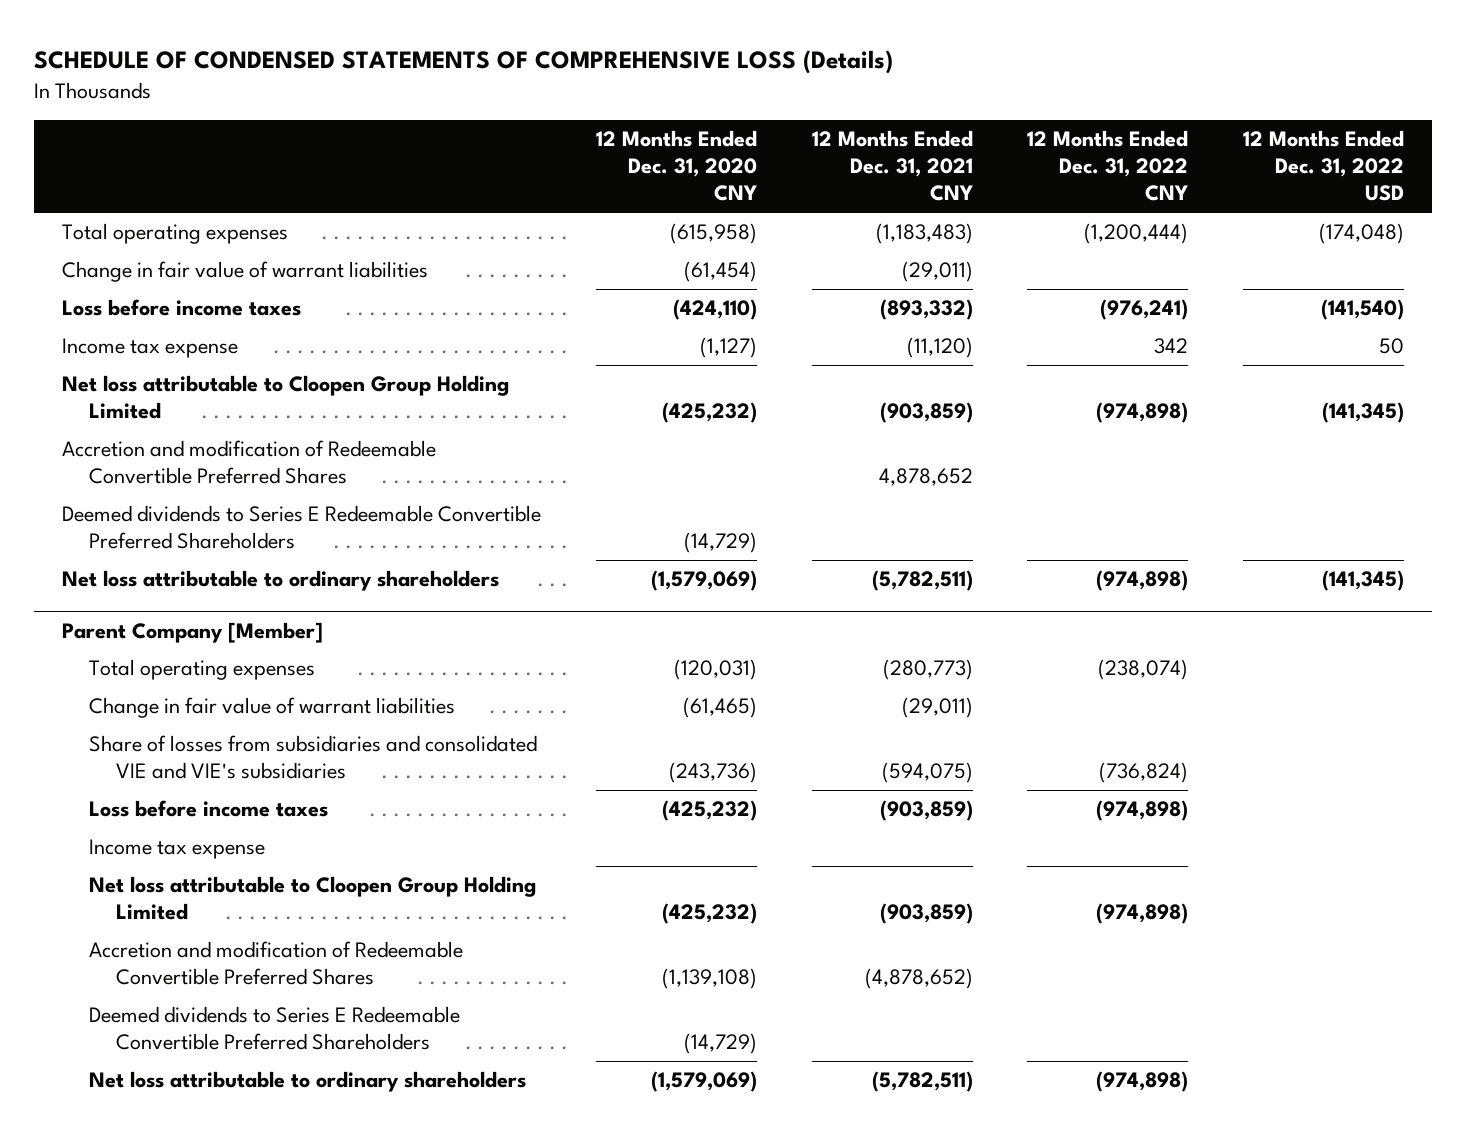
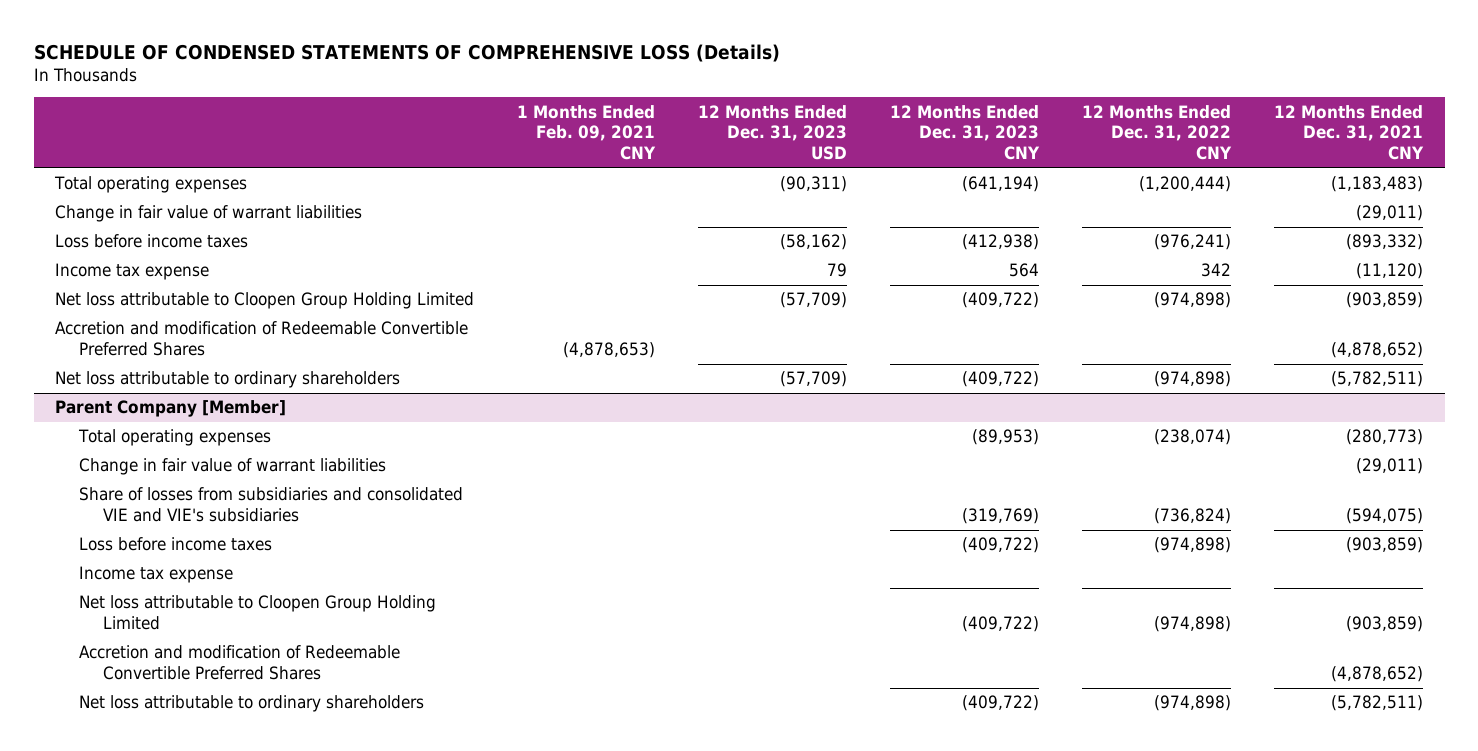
- | 12 Months Ended Dec. 31, 2020 CNY | 12 Months Ended Dec. 31, 2021 CNY | 12 Months Ended Dec. 31, 2022 CNY | 12 Months Ended Dec. 31, 2022 USD
+ | 1 Months Ended Feb. 09, 2021 CNY | 12 Months Ended Dec. 31, 2023 USD | 12 Months Ended Dec. 31, 2023 CNY | 12 Months Ended Dec. 31, 2022 CNY | 12 Months Ended Dec. 31, 2021 CNY
- Accretion and modification of Redeemable Convertible Preferred Shares | | 4,878,652 | |
- Deemed dividends to Series E Redeemable Convertible Preferred Shareholders | (14,729) | | |
+ Accretion and modification of Redeemable Convertible Preferred Shares | (4,878,653) | | | | (4,878,652)
@ Parent Company [Member]
- Deemed dividends to Series E Redeemable Convertible Preferred Shareholders | (14,729) | | |

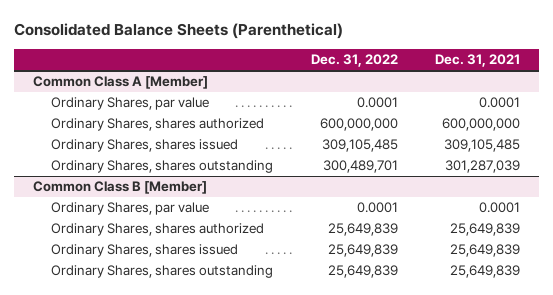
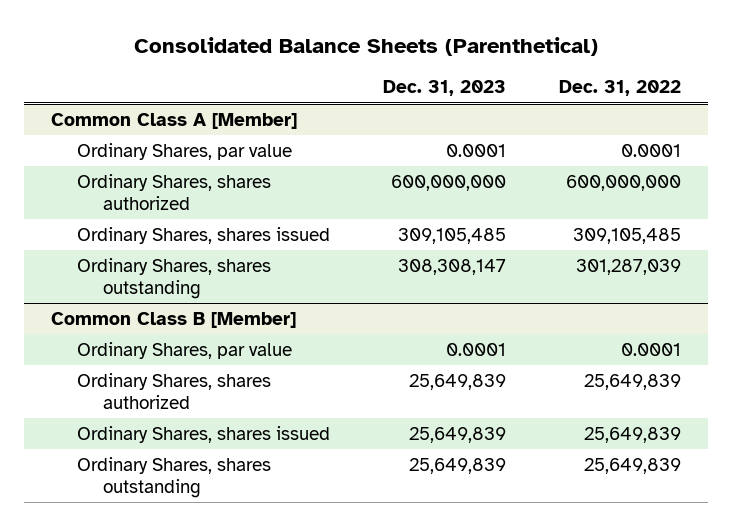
- | Dec. 31, 2022 | Dec. 31, 2021
+ | Dec. 31, 2023 | Dec. 31, 2022
@ Common Class A [Member]
- Ordinary Shares, shares outstanding | 300,489,701 | 301,287,039
+ Ordinary Shares, shares outstanding | 308,308,147 | 301,287,039

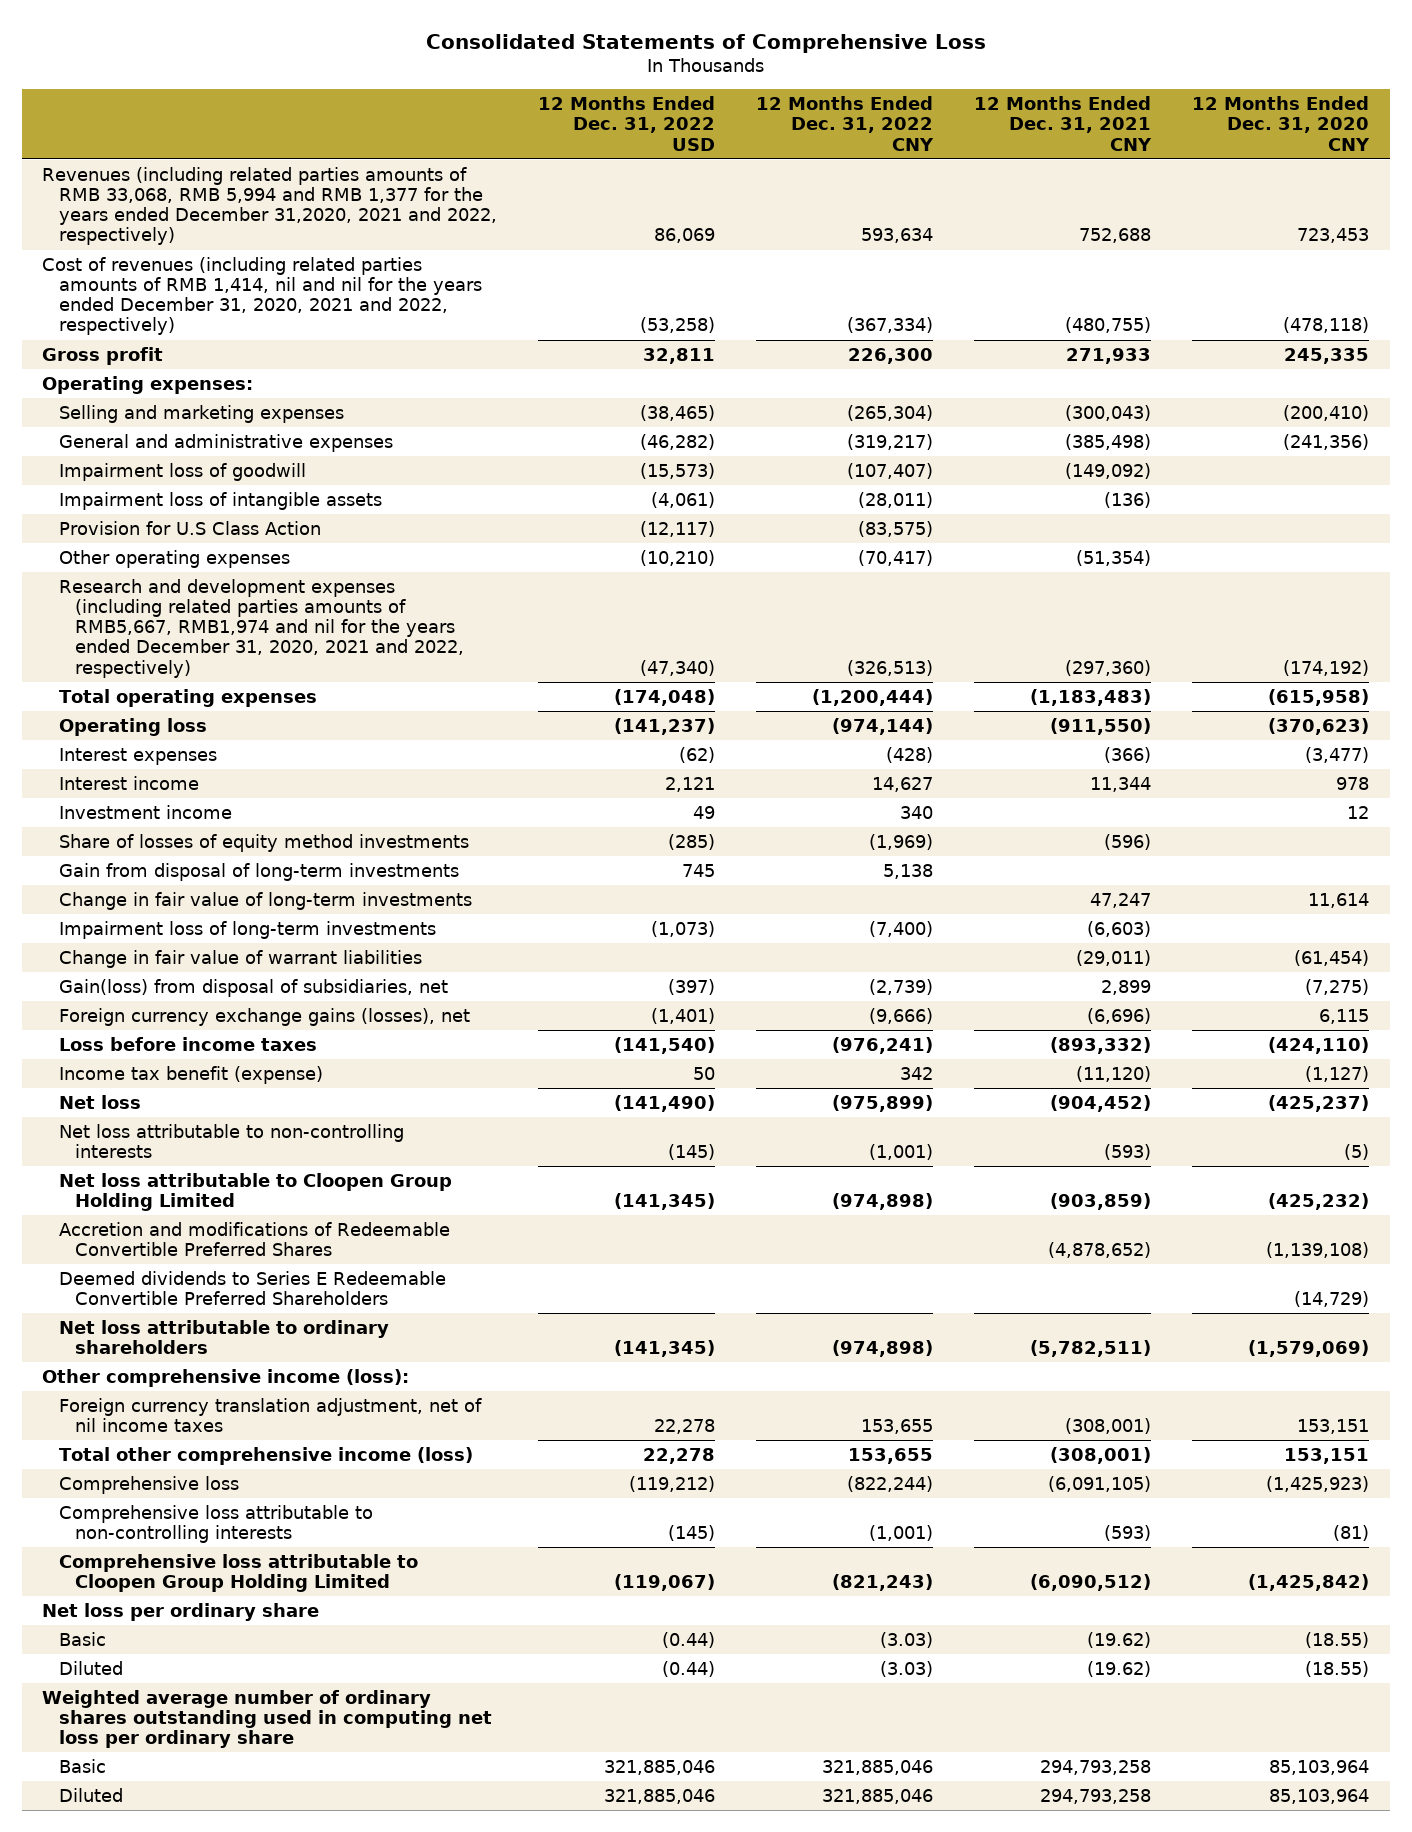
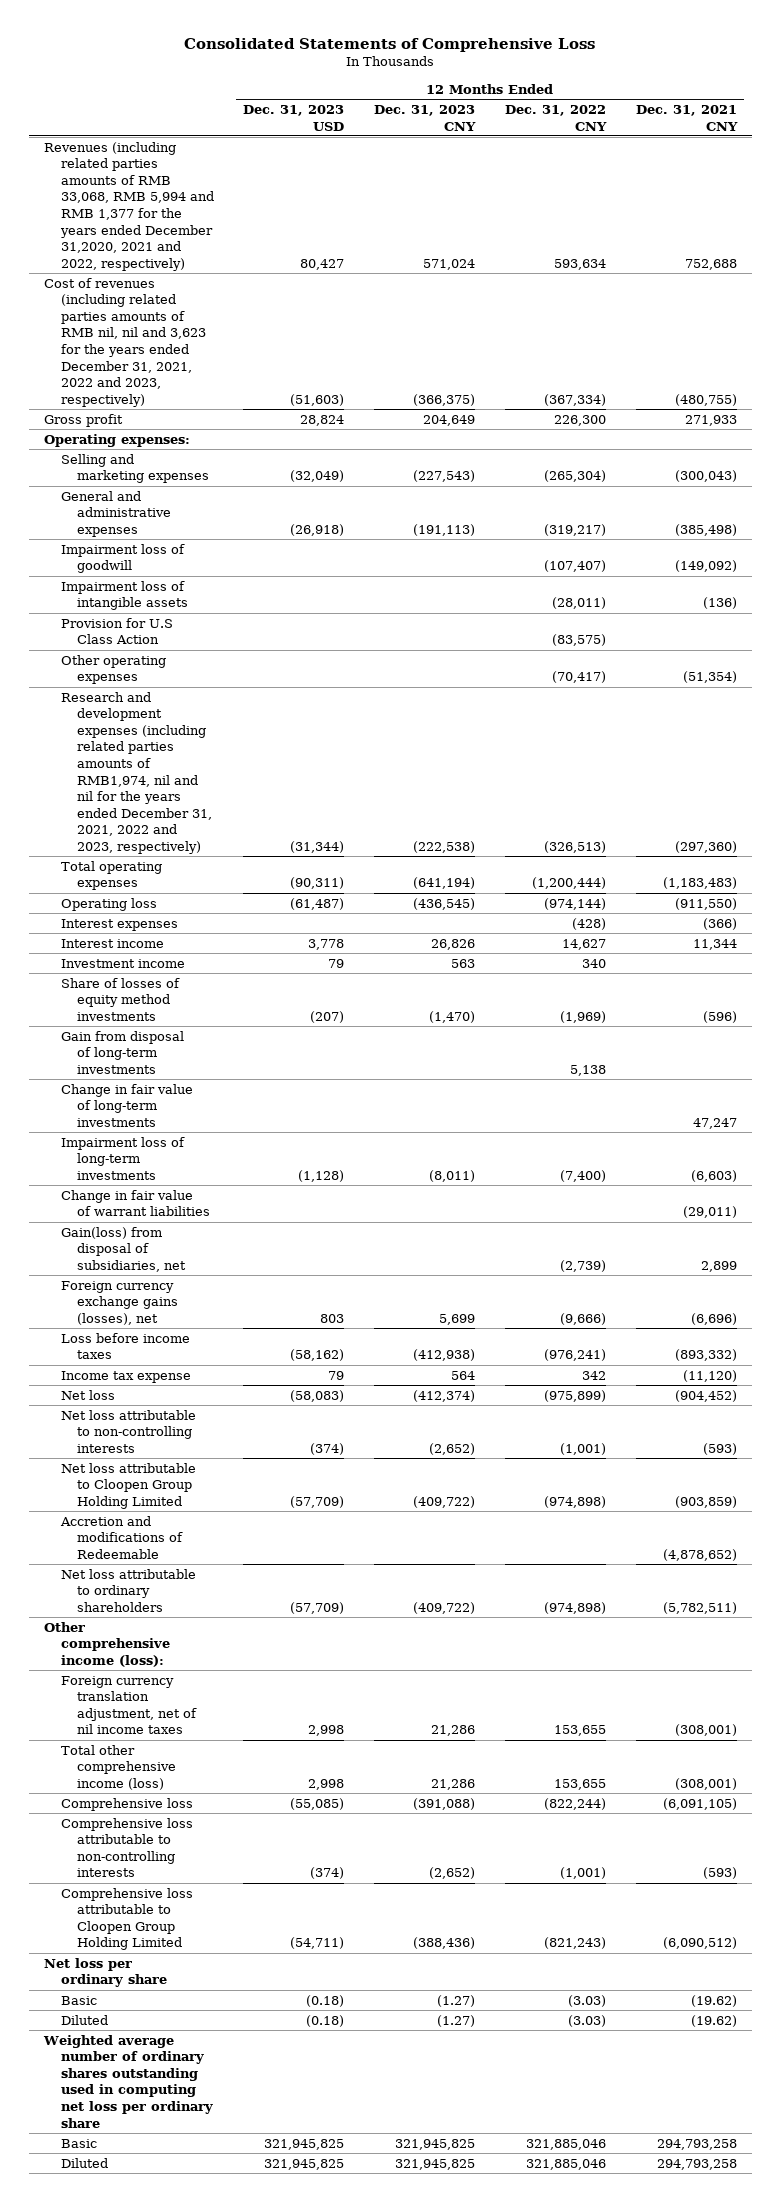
- | 12 Months Ended Dec. 31, 2022 USD | 12 Months Ended Dec. 31, 2022 CNY | 12 Months Ended Dec. 31, 2021 CNY | 12 Months Ended Dec. 31, 2020 CNY
+ | 12 Months Ended Dec. 31, 2023 USD | 12 Months Ended Dec. 31, 2023 CNY | 12 Months Ended Dec. 31, 2022 CNY | 12 Months Ended Dec. 31, 2021 CNY
- Cost of revenues (including related parties amounts of RMB 1,414, nil and nil for the years ended December 31, 2020, 2021 and 2022, respectively) | (53,258) | (367,334) | (480,755) | (478,118)
+ Cost of revenues (including related parties amounts of RMB nil, nil and 3,623 for the years ended December 31, 2021, 2022 and 2023, respectively) | (51,603) | (366,375) | (367,334) | (480,755)
- Research and development expenses (including related parties amounts of RMB5,667, RMB1,974 and nil for the years ended December 31, 2020, 2021 and 2022, respectively) | (47,340) | (326,513) | (297,360) | (174,192)
+ Research and development expenses (including related parties amounts of RMB1,974, nil and nil for the years ended December 31, 2021, 2022 and 2023, respectively) | (31,344) | (222,538) | (326,513) | (297,360)
- Income tax benefit (expense) | 50 | 342 | (11,120) | (1,127)
+ Income tax expense | 79 | 564 | 342 | (11,120)
- Accretion and modifications of Redeemable Convertible Preferred Shares | | | (4,878,652) | (1,139,108)
- Deemed dividends to Series E Redeemable Convertible Preferred Shareholders | | | | (14,729)
+ Accretion and modifications of Redeemable | | | | (4,878,652)

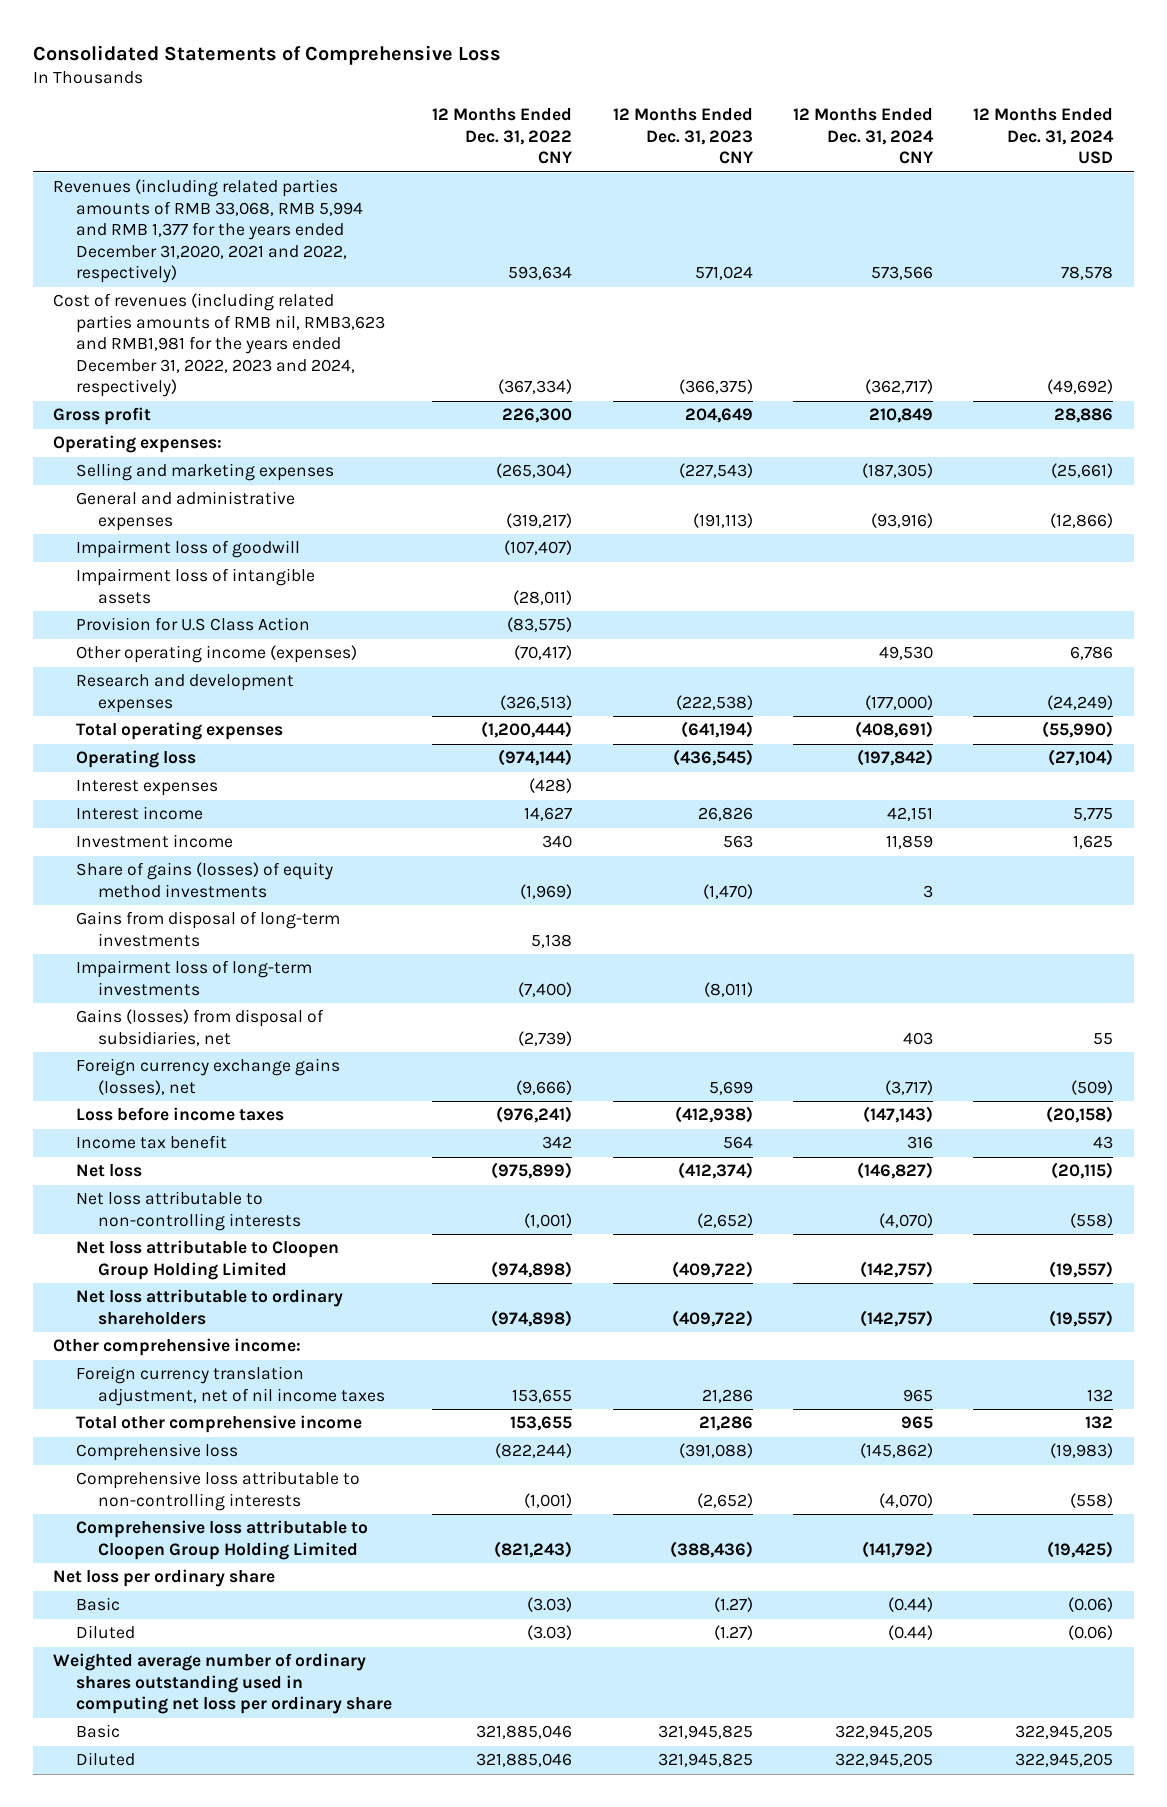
- | 12 Months Ended Dec. 31, 2023 USD | 12 Months Ended Dec. 31, 2023 CNY | 12 Months Ended Dec. 31, 2022 CNY | 12 Months Ended Dec. 31, 2021 CNY
+ | 12 Months Ended Dec. 31, 2022 CNY | 12 Months Ended Dec. 31, 2023 CNY | 12 Months Ended Dec. 31, 2024 CNY | 12 Months Ended Dec. 31, 2024 USD
- Cost of revenues (including related parties amounts of RMB nil, nil and 3,623 for the years ended December 31, 2021, 2022 and 2023, respectively) | (51,603) | (366,375) | (367,334) | (480,755)
+ Cost of revenues (including related parties amounts of RMB nil, RMB3,623 and RMB1,981 for the years ended December 31, 2022, 2023 and 2024, respectively) | (367,334) | (366,375) | (362,717) | (49,692)
- Other operating expenses | | | (70,417) | (51,354)
- Research and development expenses (including related parties amounts of RMB1,974, nil and nil for the years ended December 31, 2021, 2022 and 2023, respectively) | (31,344) | (222,538) | (326,513) | (297,360)
+ Other operating income (expenses) | (70,417) | | 49,530 | 6,786
+ Research and development expenses | (326,513) | (222,538) | (177,000) | (24,249)
- Share of losses of equity method investments | (207) | (1,470) | (1,969) | (596)
- Gain from disposal of long-term investments | | | 5,138 |
- Change in fair value of long-term investments | | | | 47,247
+ Share of gains (losses) of equity method investments | (1,969) | (1,470) | 3 |
+ Gains from disposal of long-term investments | 5,138 | | |
- Change in fair value of warrant liabilities | | | | (29,011)
- Gain(loss) from disposal of subsidiaries, net | | | (2,739) | 2,899
+ Gains (losses) from disposal of subsidiaries, net | (2,739) | | 403 | 55
- Income tax expense | 79 | 564 | 342 | (11,120)
+ Income tax benefit | 342 | 564 | 316 | 43
- Accretion and modifications of Redeemable | | | | (4,878,652)
- Other comprehensive income (loss):
+ Other comprehensive income:
- Total other comprehensive income (loss) | 2,998 | 21,286 | 153,655 | (308,001)
+ Total other comprehensive income | 153,655 | 21,286 | 965 | 132

